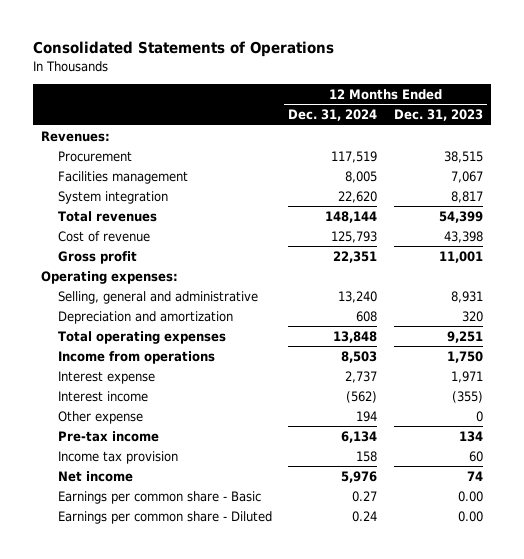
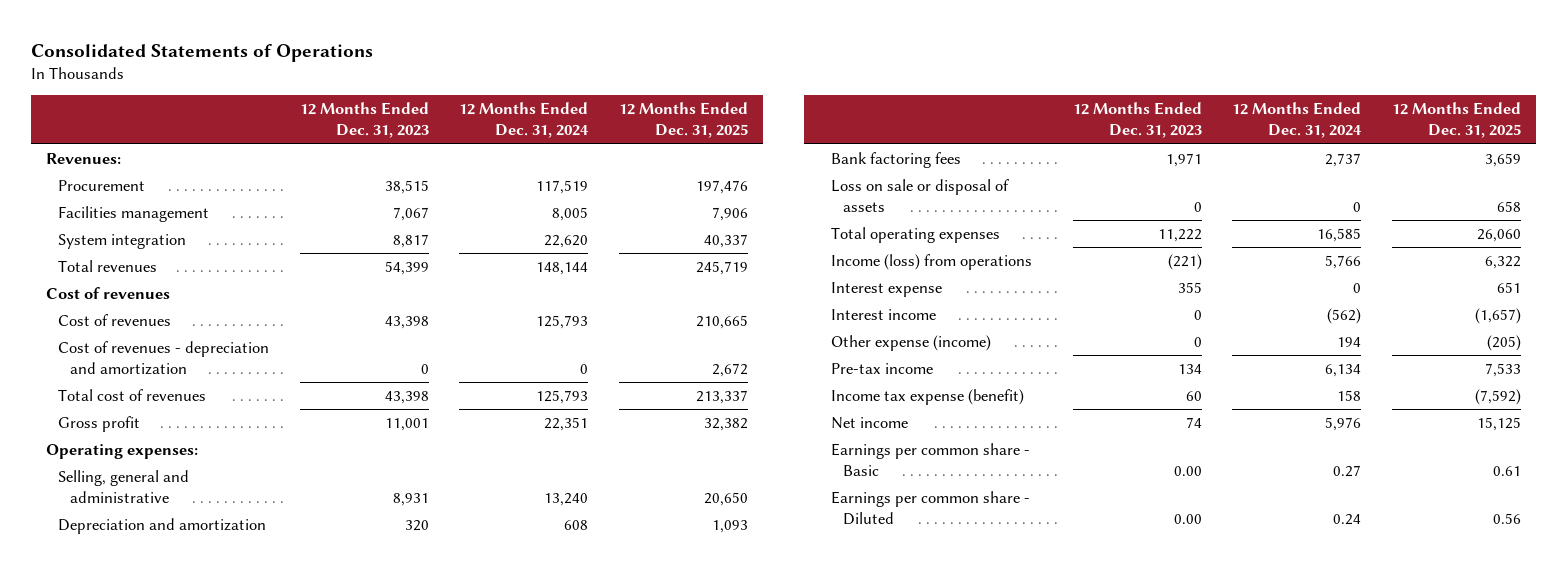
- | 12 Months Ended Dec. 31, 2024 | 12 Months Ended Dec. 31, 2023
+ | 12 Months Ended Dec. 31, 2023 | 12 Months Ended Dec. 31, 2024 | 12 Months Ended Dec. 31, 2025
- Cost of revenue | 125,793 | 43,398
+ Cost of revenues
+ Cost of revenues | 43,398 | 125,793 | 210,665
+ Cost of revenues - depreciation and amortization | 0 | 0 | 2,672
+ Total cost of revenues | 43,398 | 125,793 | 213,337
- Total operating expenses | 13,848 | 9,251
- Income from operations | 8,503 | 1,750
- Interest expense | 2,737 | 1,971
- Interest income | (562) | (355)
- Other expense | 194 | 0
+ Bank factoring fees | 1,971 | 2,737 | 3,659
+ Loss on sale or disposal of assets | 0 | 0 | 658
+ Total operating expenses | 11,222 | 16,585 | 26,060
+ Income (loss) from operations | (221) | 5,766 | 6,322
+ Interest expense | 355 | 0 | 651
+ Interest income | 0 | (562) | (1,657)
+ Other expense (income) | 0 | 194 | (205)
- Income tax provision | 158 | 60
+ Income tax expense (benefit) | 60 | 158 | (7,592)

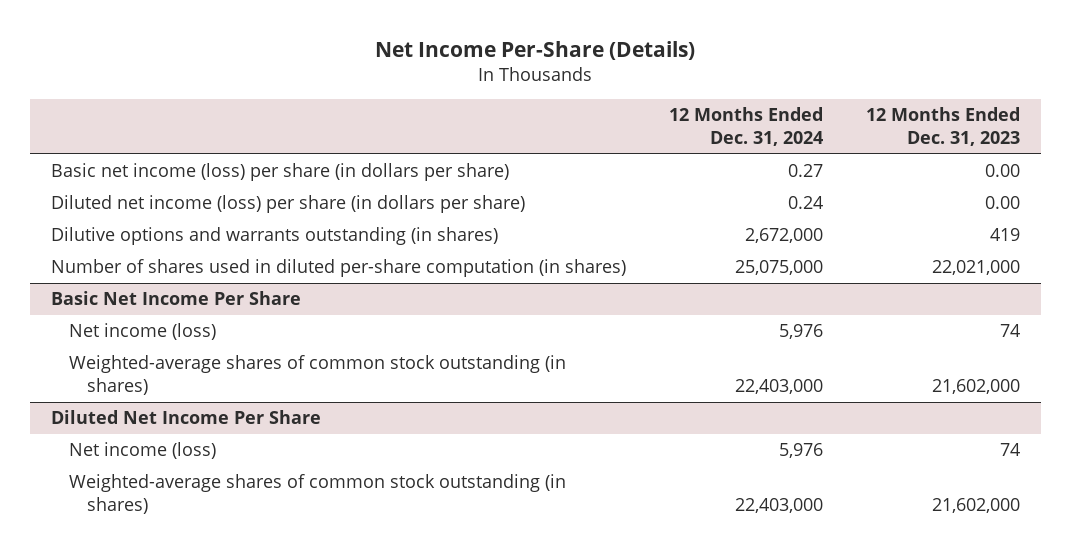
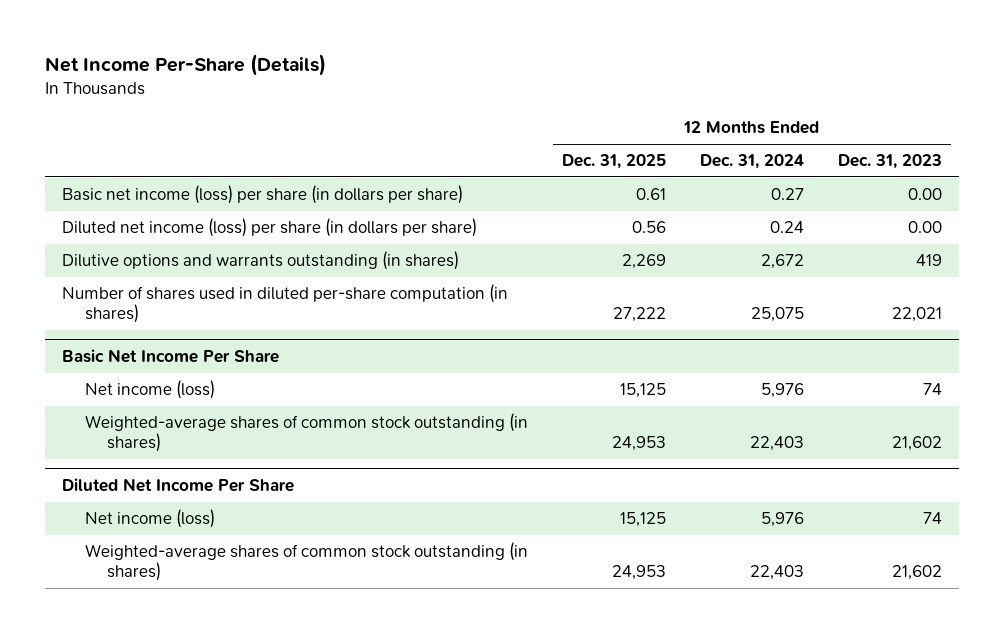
- | 12 Months Ended Dec. 31, 2024 | 12 Months Ended Dec. 31, 2023
+ | 12 Months Ended Dec. 31, 2025 | 12 Months Ended Dec. 31, 2024 | 12 Months Ended Dec. 31, 2023
- Dilutive options and warrants outstanding (in shares) | 2,672,000 | 419
- Number of shares used in diluted per-share computation (in shares) | 25,075,000 | 22,021,000
+ Dilutive options and warrants outstanding (in shares) | 2,269 | 2,672 | 419
+ Number of shares used in diluted per-share computation (in shares) | 27,222 | 25,075 | 22,021
@ Basic Net Income Per Share
- Weighted-average shares of common stock outstanding (in shares) | 22,403,000 | 21,602,000
+ Weighted-average shares of common stock outstanding (in shares) | 24,953 | 22,403 | 21,602
@ Diluted Net Income Per Share
- Weighted-average shares of common stock outstanding (in shares) | 22,403,000 | 21,602,000
+ Weighted-average shares of common stock outstanding (in shares) | 24,953 | 22,403 | 21,602

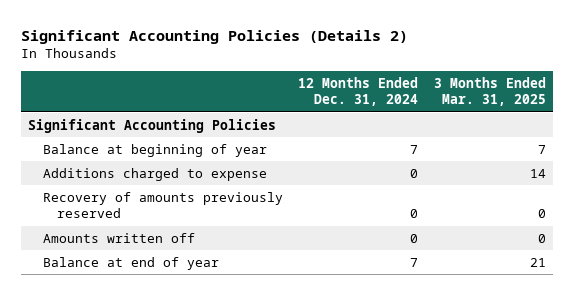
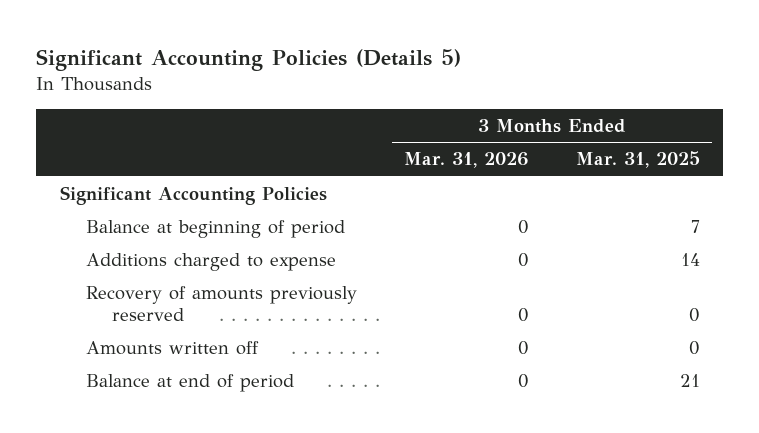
- Significant Accounting Policies (Details 2)
+ Significant Accounting Policies (Details 5)
- | 12 Months Ended Dec. 31, 2024 | 3 Months Ended Mar. 31, 2025
+ | 3 Months Ended Mar. 31, 2026 | 3 Months Ended Mar. 31, 2025
- Balance at beginning of year | 7 | 7
+ Balance at beginning of period | 0 | 7
- Balance at end of year | 7 | 21
+ Balance at end of period | 0 | 21

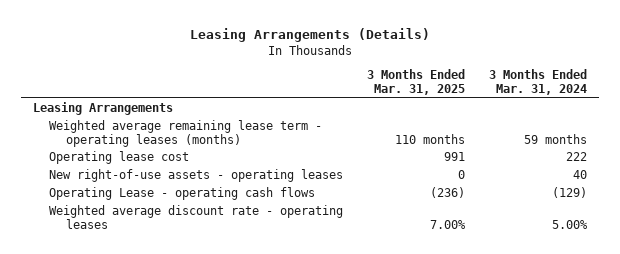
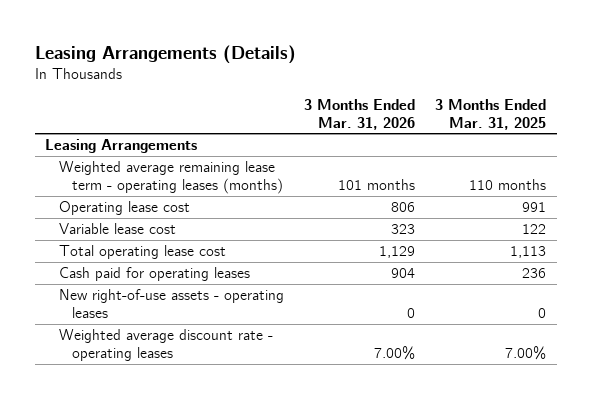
- | 3 Months Ended Mar. 31, 2025 | 3 Months Ended Mar. 31, 2024
+ | 3 Months Ended Mar. 31, 2026 | 3 Months Ended Mar. 31, 2025
+ Variable lease cost | 323 | 122
+ Total operating lease cost | 1,129 | 1,113
+ Cash paid for operating leases | 904 | 236
- Operating Lease - operating cash flows | (236) | (129)

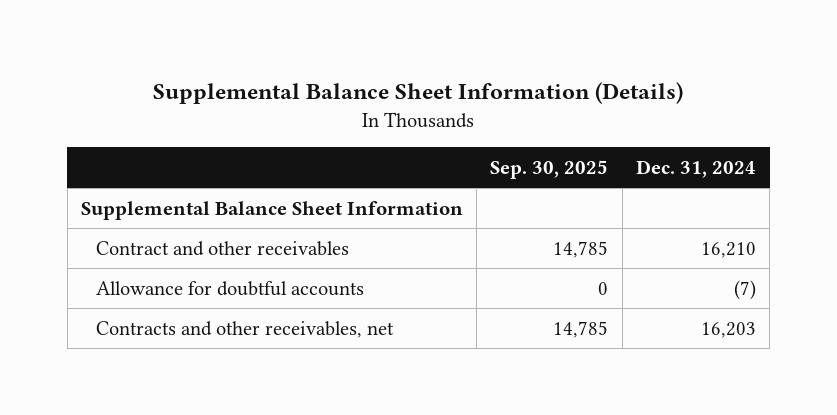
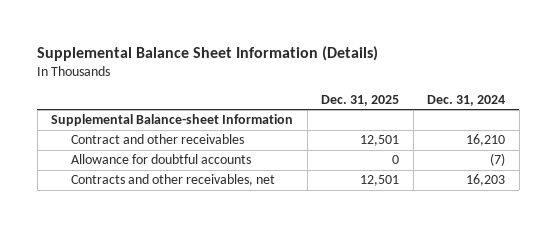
- | Sep. 30, 2025 | Dec. 31, 2024
+ | Dec. 31, 2025 | Dec. 31, 2024
- Supplemental Balance Sheet Information
+ Supplemental Balance-sheet Information

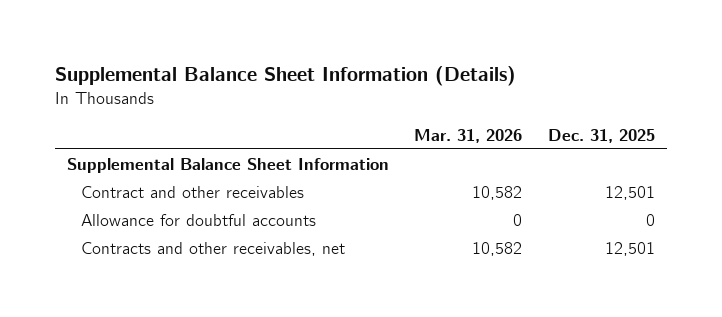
- | Dec. 31, 2025 | Dec. 31, 2024
+ | Mar. 31, 2026 | Dec. 31, 2025
- Supplemental Balance-sheet Information
+ Supplemental Balance Sheet Information

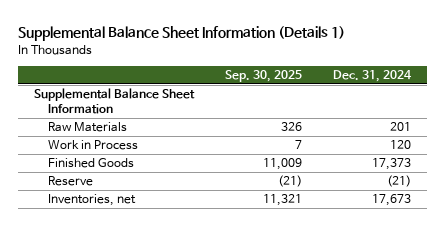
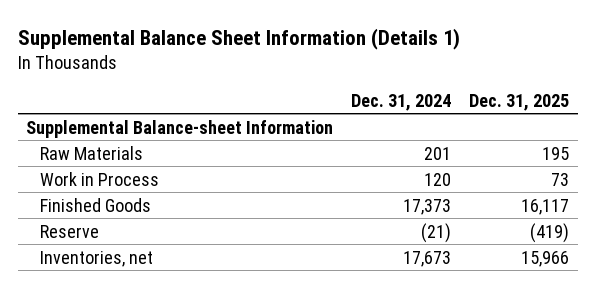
- | Sep. 30, 2025 | Dec. 31, 2024
+ | Dec. 31, 2024 | Dec. 31, 2025
- Supplemental Balance Sheet Information
+ Supplemental Balance-sheet Information

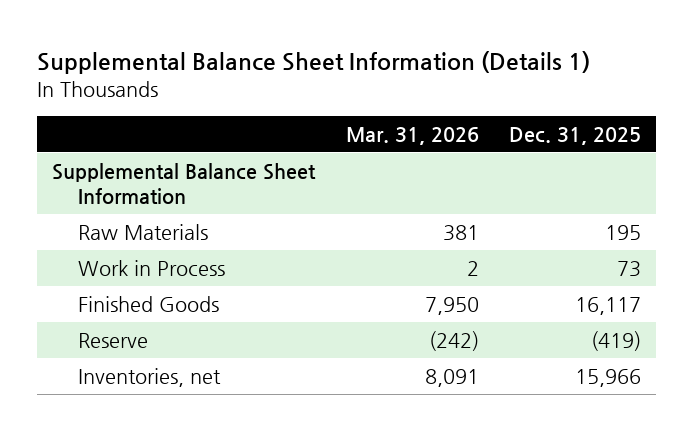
- | Dec. 31, 2024 | Dec. 31, 2025
+ | Mar. 31, 2026 | Dec. 31, 2025
- Supplemental Balance-sheet Information
+ Supplemental Balance Sheet Information

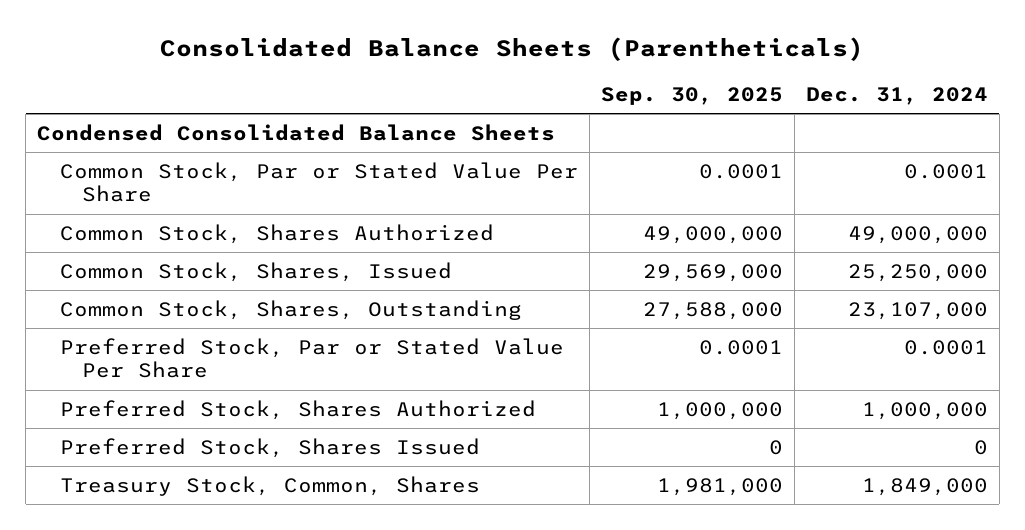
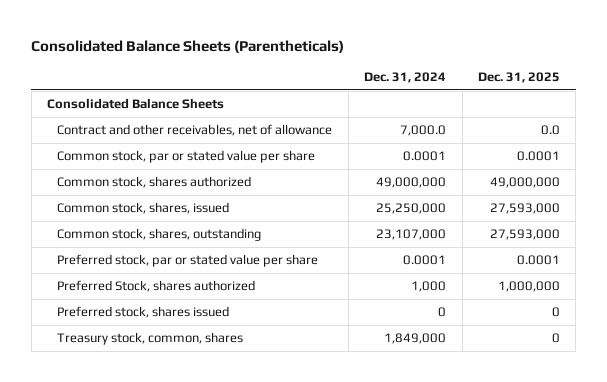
- | Sep. 30, 2025 | Dec. 31, 2024
+ | Dec. 31, 2024 | Dec. 31, 2025
- Condensed Consolidated Balance Sheets
- Common Stock, Par or Stated Value Per Share | 0.0001 | 0.0001
- Common Stock, Shares Authorized | 49,000,000 | 49,000,000
- Common Stock, Shares, Issued | 29,569,000 | 25,250,000
- Common Stock, Shares, Outstanding | 27,588,000 | 23,107,000
- Preferred Stock, Par or Stated Value Per Share | 0.0001 | 0.0001
- Preferred Stock, Shares Authorized | 1,000,000 | 1,000,000
- Preferred Stock, Shares Issued | 0 | 0
- Treasury Stock, Common, Shares | 1,981,000 | 1,849,000
+ Consolidated Balance Sheets
+ Contract and other receivables, net of allowance | 7,000.0 | 0.0
+ Common stock, par or stated value per share | 0.0001 | 0.0001
+ Common stock, shares authorized | 49,000,000 | 49,000,000
+ Common stock, shares, issued | 25,250,000 | 27,593,000
+ Common stock, shares, outstanding | 23,107,000 | 27,593,000
+ Preferred stock, par or stated value per share | 0.0001 | 0.0001
+ Preferred Stock, shares authorized | 1,000 | 1,000,000
+ Preferred stock, shares issued | 0 | 0
+ Treasury stock, common, shares | 1,849,000 | 0

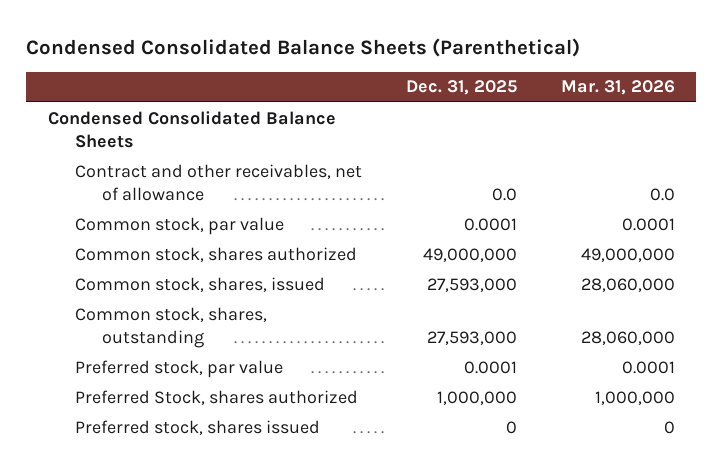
- Consolidated Balance Sheets (Parentheticals)
+ Condensed Consolidated Balance Sheets (Parenthetical)
- | Dec. 31, 2024 | Dec. 31, 2025
+ | Dec. 31, 2025 | Mar. 31, 2026
- Consolidated Balance Sheets
+ Condensed Consolidated Balance Sheets
- Common stock, par or stated value per share | 0.0001 | 0.0001
+ Common stock, par value | 0.0001 | 0.0001
- Preferred stock, par or stated value per share | 0.0001 | 0.0001
+ Preferred stock, par value | 0.0001 | 0.0001
- Treasury stock, common, shares | 1,849,000 | 0

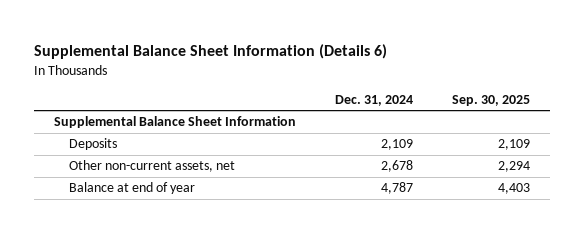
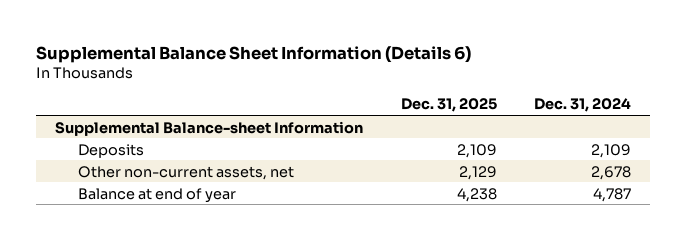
- | Dec. 31, 2024 | Sep. 30, 2025
+ | Dec. 31, 2025 | Dec. 31, 2024
- Supplemental Balance Sheet Information
+ Supplemental Balance-sheet Information

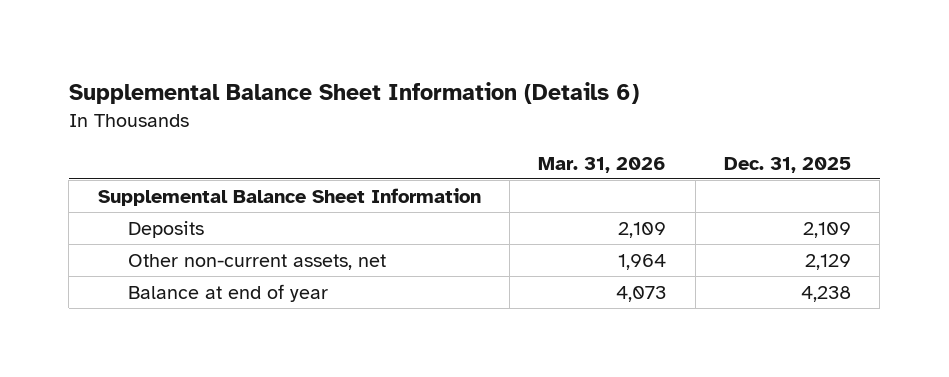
- | Dec. 31, 2025 | Dec. 31, 2024
+ | Mar. 31, 2026 | Dec. 31, 2025
- Supplemental Balance-sheet Information
+ Supplemental Balance Sheet Information

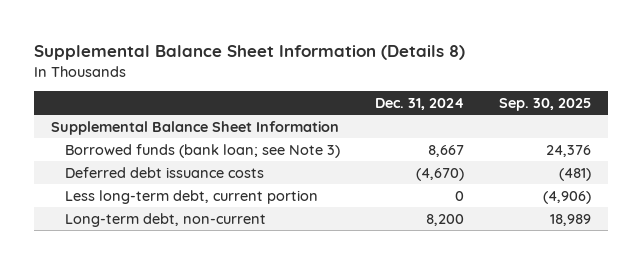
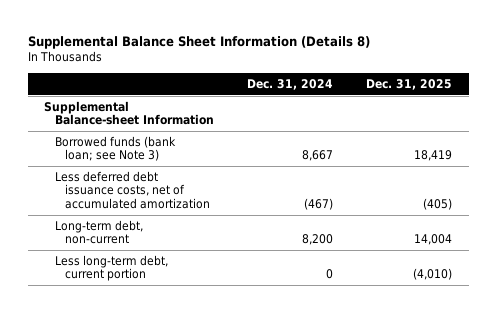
- | Dec. 31, 2024 | Sep. 30, 2025
+ | Dec. 31, 2024 | Dec. 31, 2025
- Supplemental Balance Sheet Information
+ Supplemental Balance-sheet Information
- Deferred debt issuance costs | (4,670) | (481)
+ Less deferred debt issuance costs, net of accumulated amortization | (467) | (405)
moved down: Less long-term debt, current portion | 0 | (4,010)

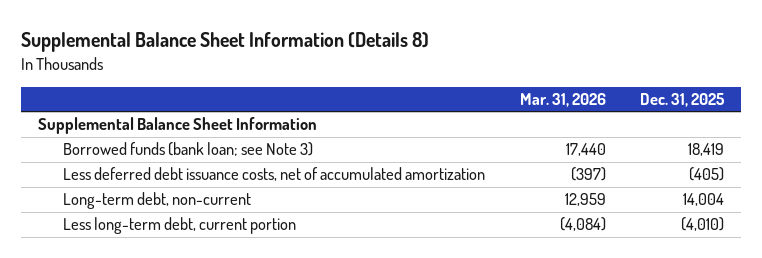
- | Dec. 31, 2024 | Dec. 31, 2025
+ | Mar. 31, 2026 | Dec. 31, 2025
- Supplemental Balance-sheet Information
+ Supplemental Balance Sheet Information

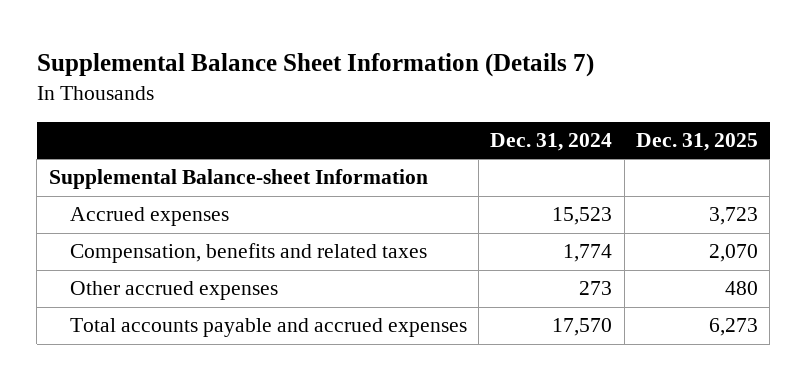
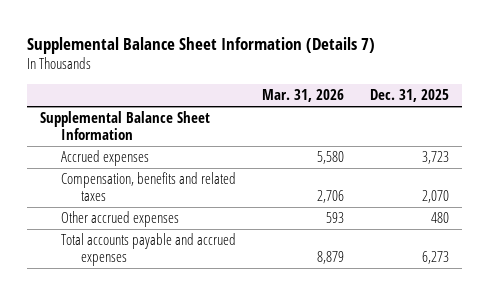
- | Dec. 31, 2024 | Dec. 31, 2025
+ | Mar. 31, 2026 | Dec. 31, 2025
- Supplemental Balance-sheet Information
+ Supplemental Balance Sheet Information

